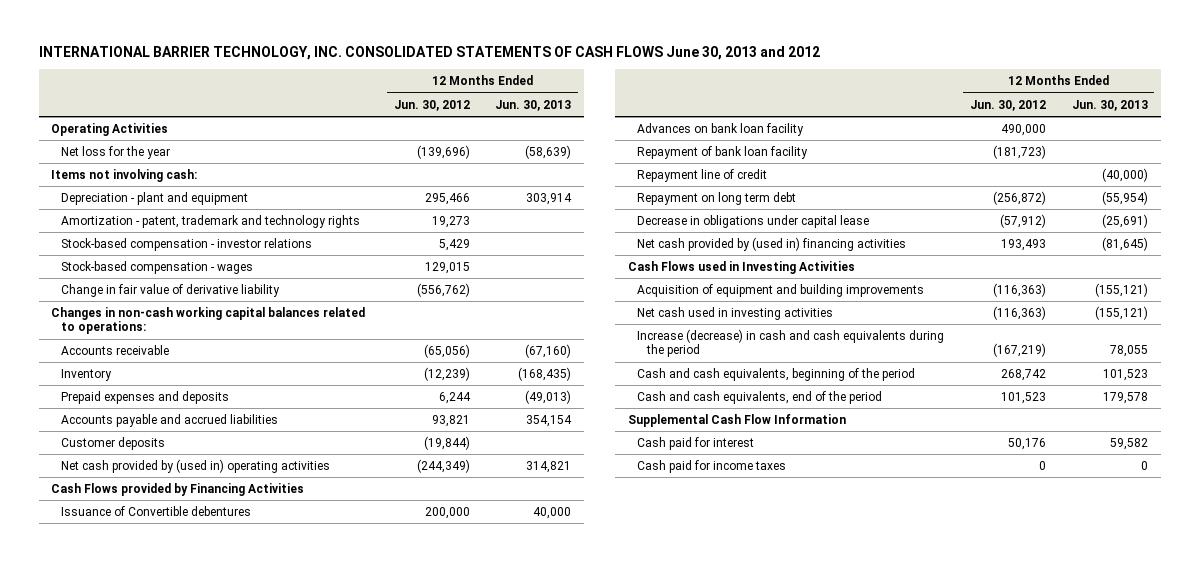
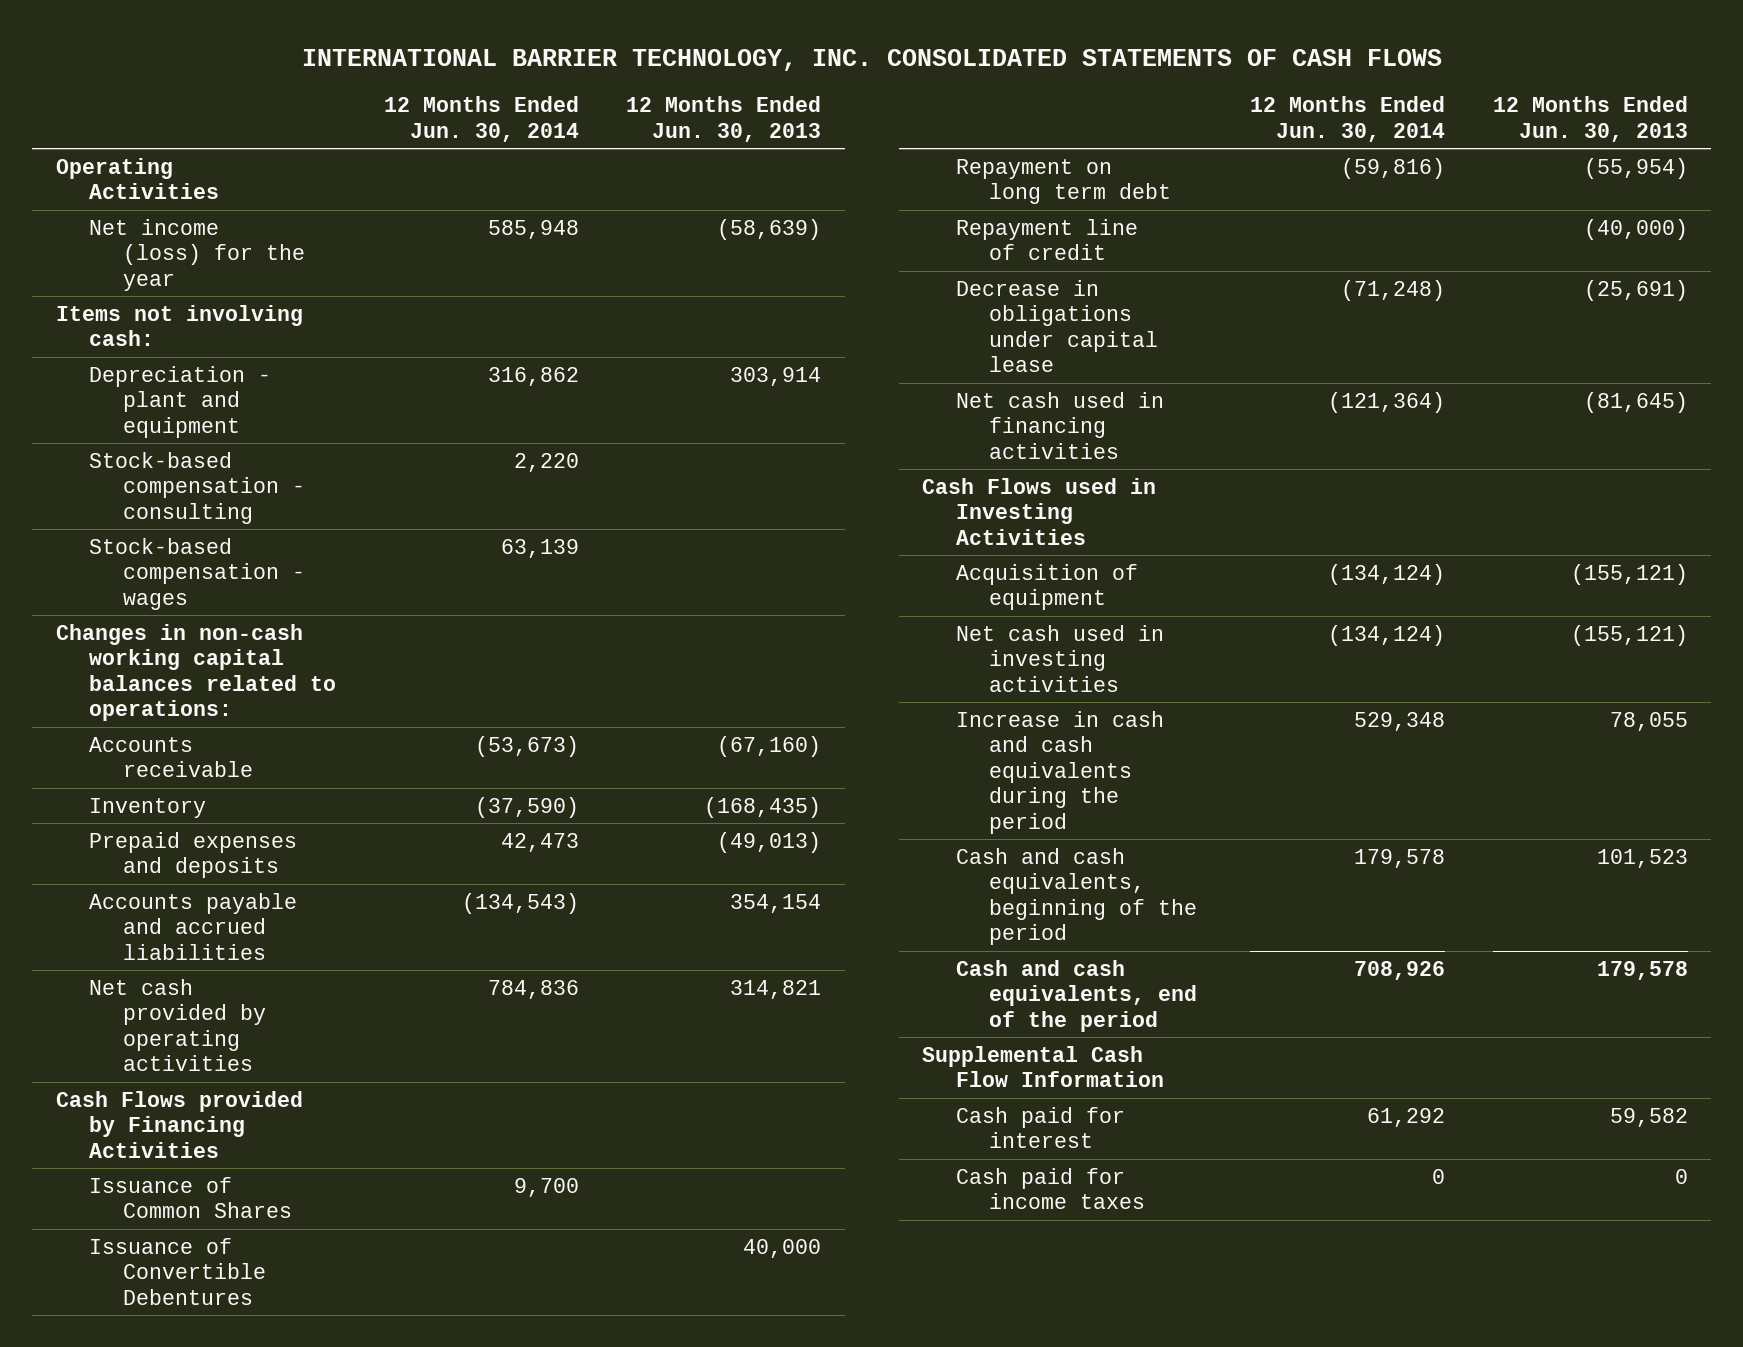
- INTERNATIONAL BARRIER TECHNOLOGY, INC. CONSOLIDATED STATEMENTS OF CASH FLOWS June 30, 2013 and 2012
+ INTERNATIONAL BARRIER TECHNOLOGY, INC. CONSOLIDATED STATEMENTS OF CASH FLOWS
- | 12 Months Ended Jun. 30, 2012 | 12 Months Ended Jun. 30, 2013
+ | 12 Months Ended Jun. 30, 2014 | 12 Months Ended Jun. 30, 2013
- Net loss for the year | (139,696) | (58,639)
+ Net income (loss) for the year | 585,948 | (58,639)
- Amortization - patent, trademark and technology rights | 19,273 |
- Stock-based compensation - investor relations | 5,429 |
+ Stock-based compensation - consulting | 2,220 |
- Change in fair value of derivative liability | (556,762) |
- Customer deposits | (19,844) |
- Net cash provided by (used in) operating activities | (244,349) | 314,821
+ Net cash provided by operating activities | 784,836 | 314,821
- Issuance of Convertible debentures | 200,000 | 40,000
- Advances on bank loan facility | 490,000 |
- Repayment of bank loan facility | (181,723) |
+ Issuance of Common Shares | 9,700 |
+ Issuance of Convertible Debentures | | 40,000
moved down: Repayment line of credit | | (40,000)
- Net cash provided by (used in) financing activities | 193,493 | (81,645)
+ Net cash used in financing activities | (121,364) | (81,645)
- Acquisition of equipment and building improvements | (116,363) | (155,121)
+ Acquisition of equipment | (134,124) | (155,121)
- Increase (decrease) in cash and cash equivalents during the period | (167,219) | 78,055
+ Increase in cash and cash equivalents during the period | 529,348 | 78,055

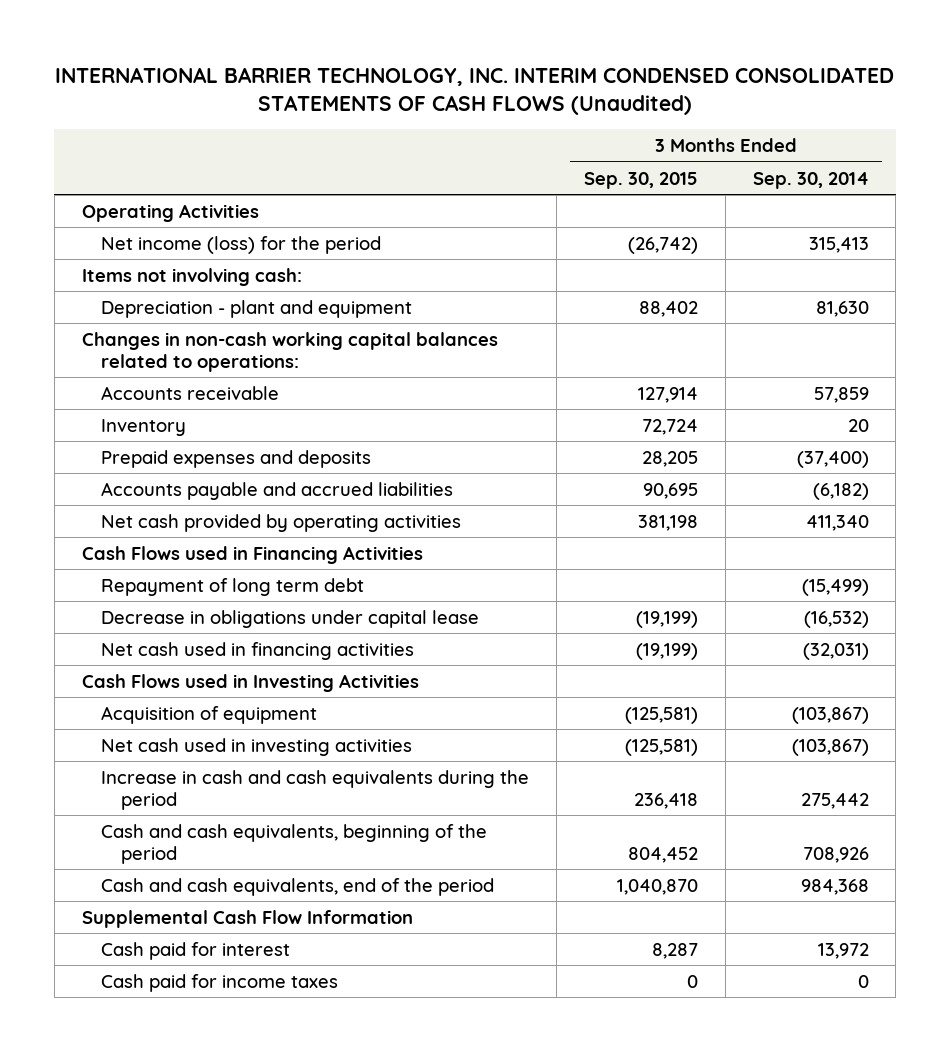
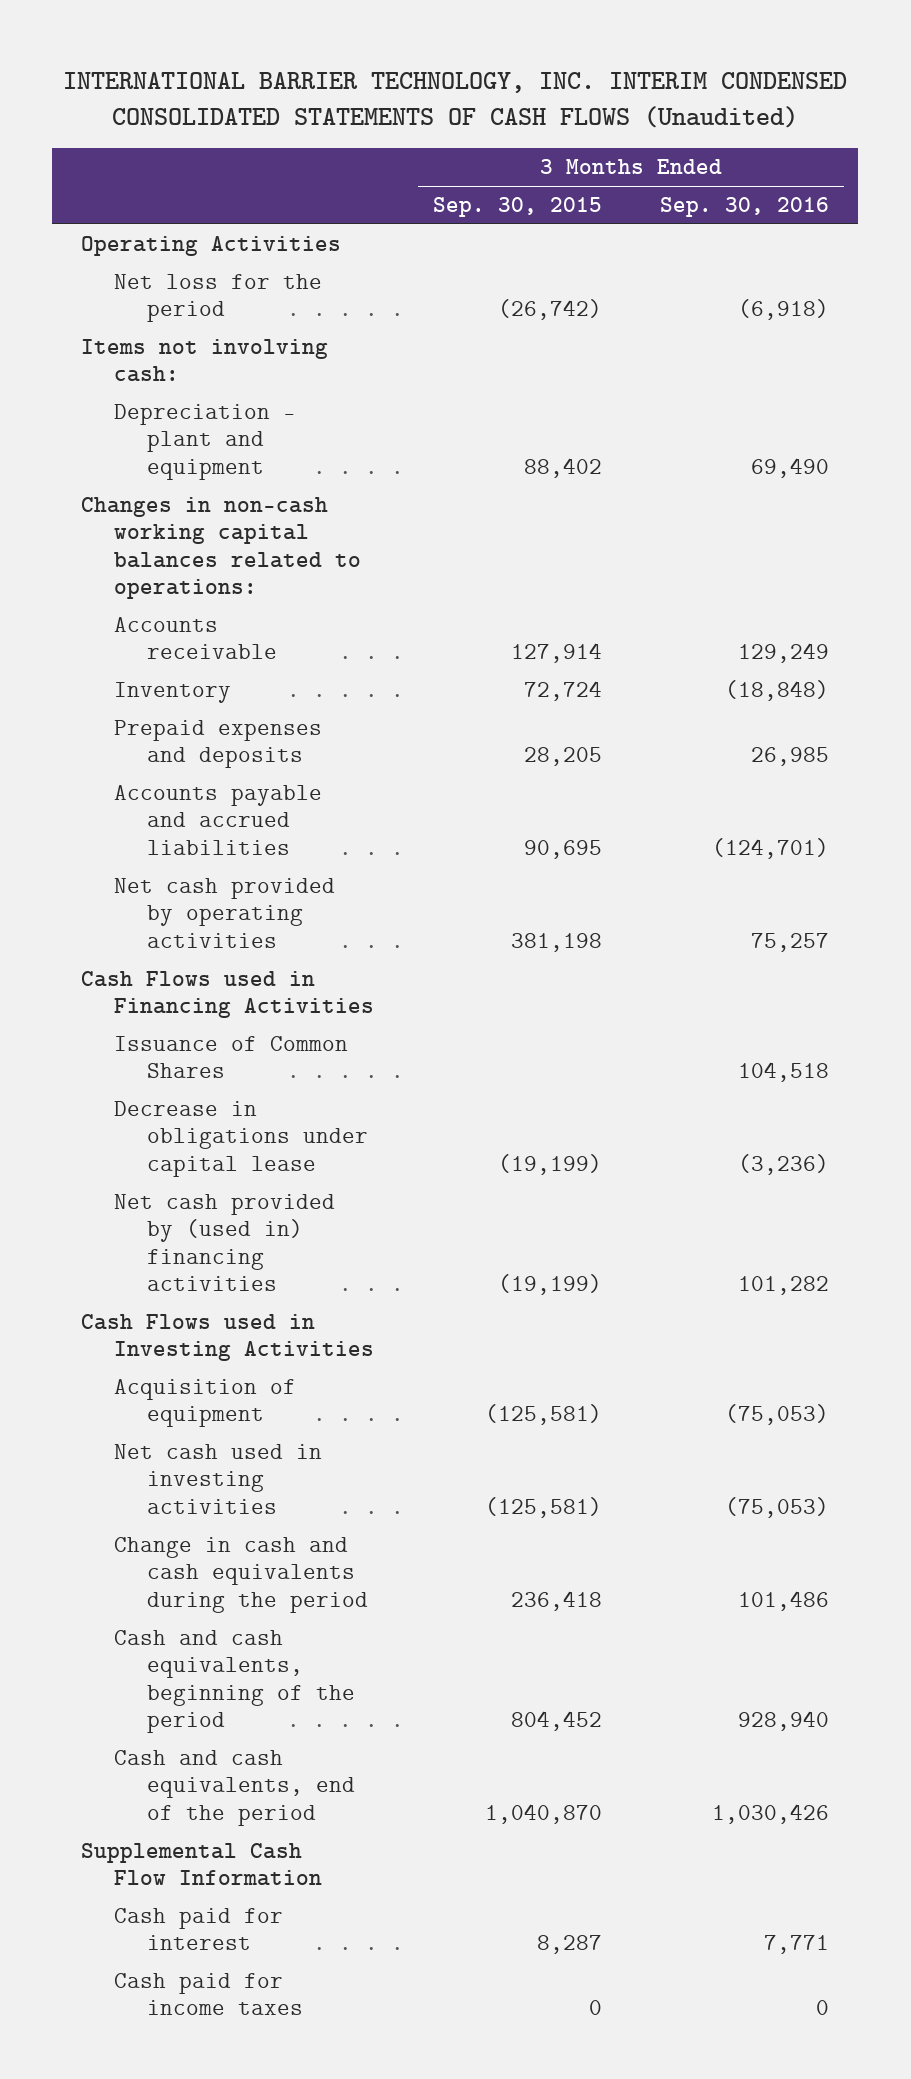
- | 3 Months Ended Sep. 30, 2015 | 3 Months Ended Sep. 30, 2014
+ | 3 Months Ended Sep. 30, 2015 | 3 Months Ended Sep. 30, 2016
- Net income (loss) for the period | (26,742) | 315,413
+ Net loss for the period | (26,742) | (6,918)
- Repayment of long term debt | | (15,499)
+ Issuance of Common Shares | | 104,518
- Net cash used in financing activities | (19,199) | (32,031)
+ Net cash provided by (used in) financing activities | (19,199) | 101,282
- Increase in cash and cash equivalents during the period | 236,418 | 275,442
+ Change in cash and cash equivalents during the period | 236,418 | 101,486

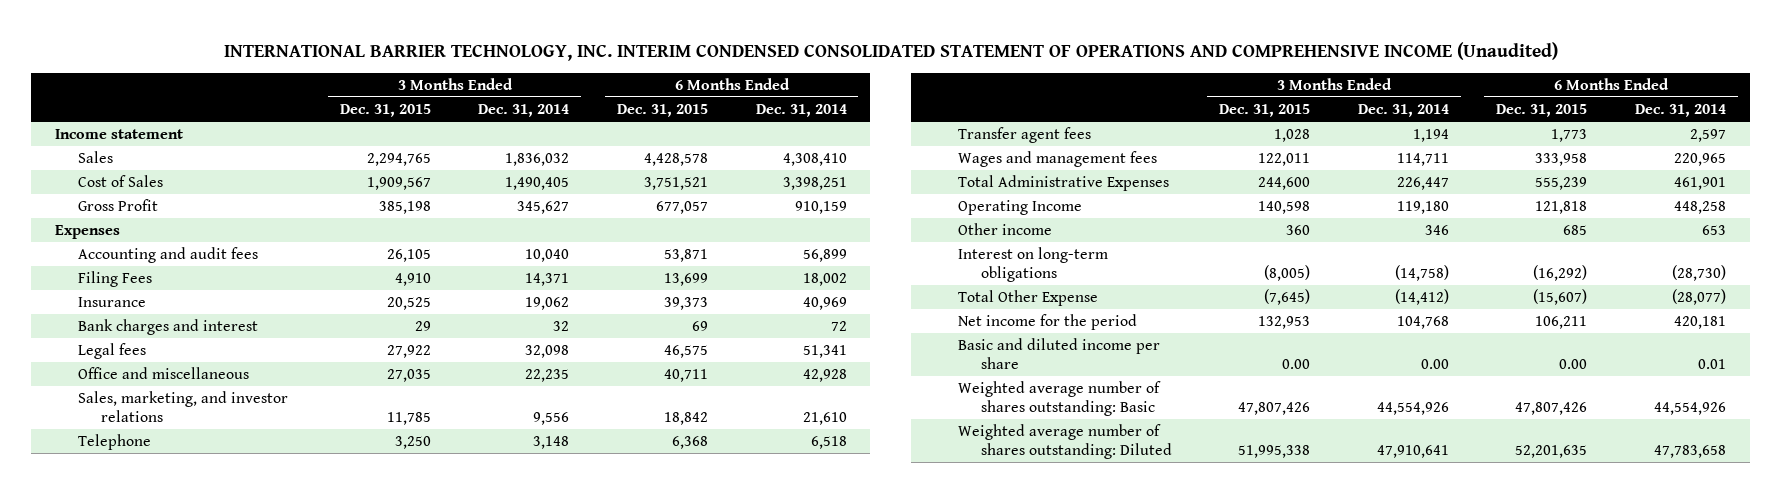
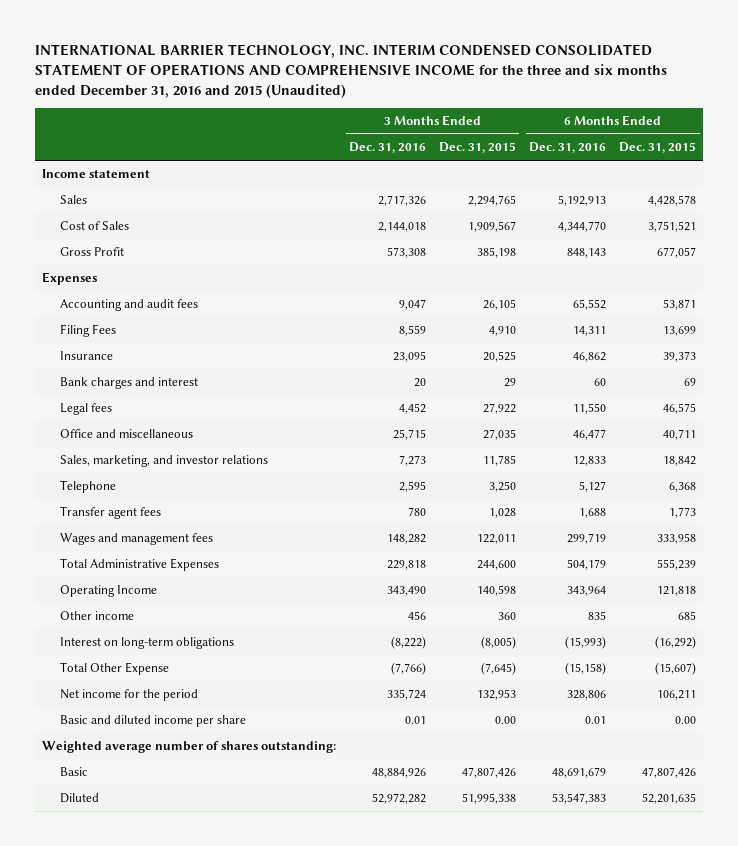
- INTERNATIONAL BARRIER TECHNOLOGY, INC. INTERIM CONDENSED CONSOLIDATED STATEMENT OF OPERATIONS AND COMPREHENSIVE INCOME (Unaudited)
+ INTERNATIONAL BARRIER TECHNOLOGY, INC. INTERIM CONDENSED CONSOLIDATED STATEMENT OF OPERATIONS AND COMPREHENSIVE INCOME for the three and six months ended December 31, 2016 and 2015 (Unaudited)
- | 3 Months Ended Dec. 31, 2015 | 3 Months Ended Dec. 31, 2014 | 6 Months Ended Dec. 31, 2015 | 6 Months Ended Dec. 31, 2014
+ | 3 Months Ended Dec. 31, 2016 | 3 Months Ended Dec. 31, 2015 | 6 Months Ended Dec. 31, 2016 | 6 Months Ended Dec. 31, 2015
- Weighted average number of shares outstanding: Basic | 47,807,426 | 44,554,926 | 47,807,426 | 44,554,926
- Weighted average number of shares outstanding: Diluted | 51,995,338 | 47,910,641 | 52,201,635 | 47,783,658
+ Weighted average number of shares outstanding:
+ Basic | 48,884,926 | 47,807,426 | 48,691,679 | 47,807,426
+ Diluted | 52,972,282 | 51,995,338 | 53,547,383 | 52,201,635

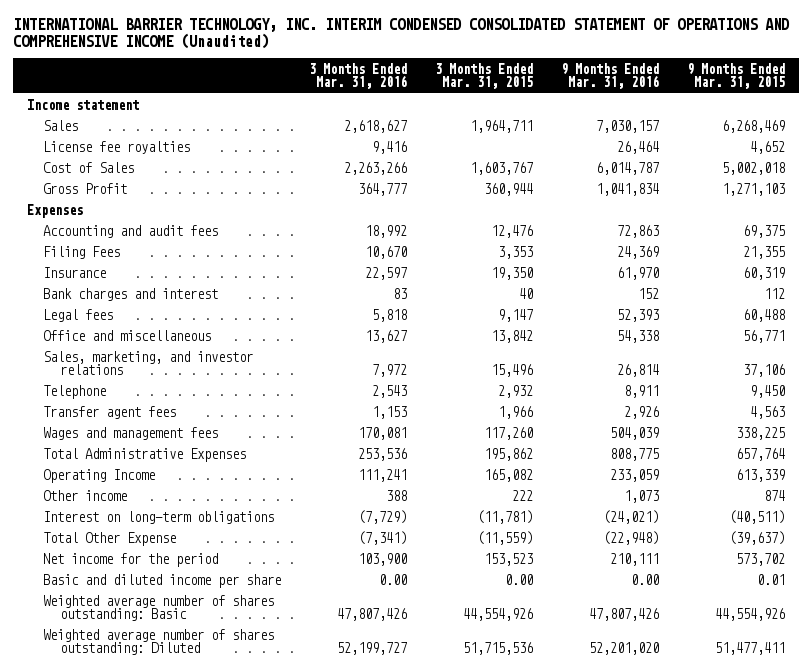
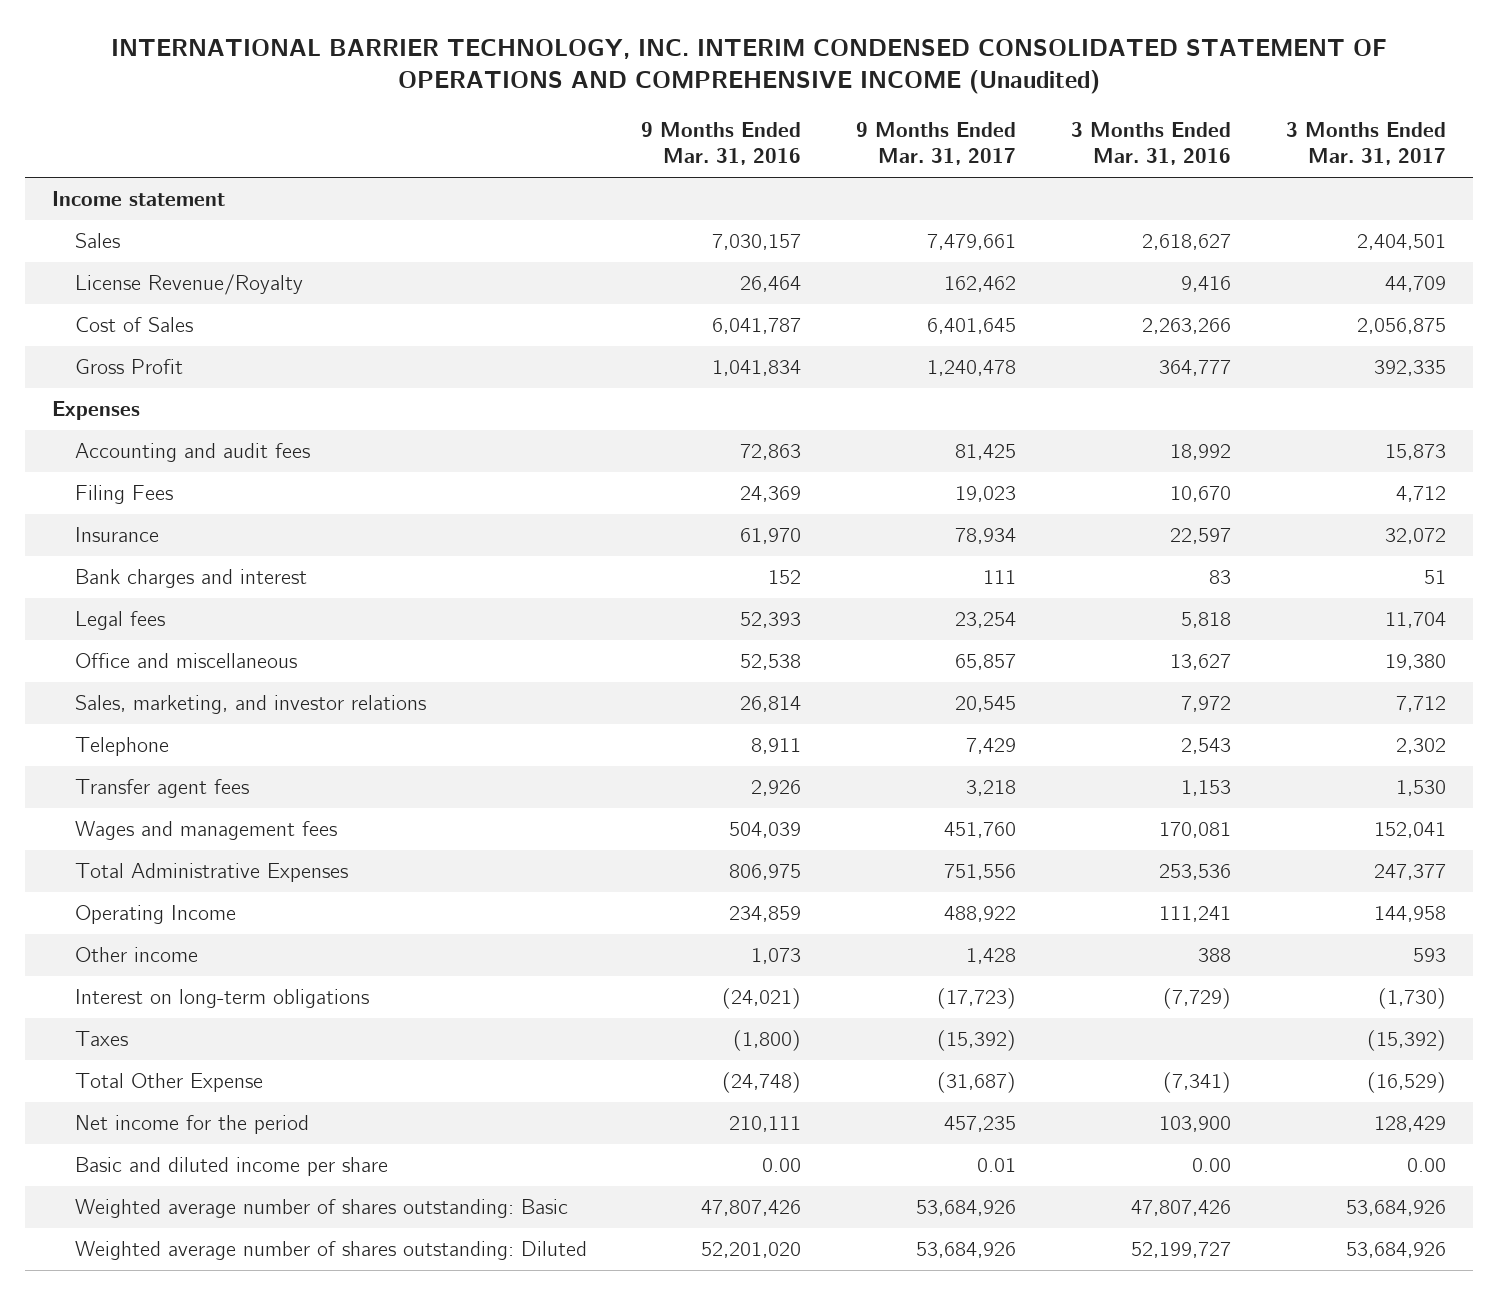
- | 3 Months Ended Mar. 31, 2016 | 3 Months Ended Mar. 31, 2015 | 9 Months Ended Mar. 31, 2016 | 9 Months Ended Mar. 31, 2015
+ | 9 Months Ended Mar. 31, 2016 | 9 Months Ended Mar. 31, 2017 | 3 Months Ended Mar. 31, 2016 | 3 Months Ended Mar. 31, 2017
- License fee royalties | 9,416 | | 26,464 | 4,652
- Cost of Sales | 2,263,266 | 1,603,767 | 6,014,787 | 5,002,018
+ License Revenue/Royalty | 26,464 | 162,462 | 9,416 | 44,709
+ Cost of Sales | 6,041,787 | 6,401,645 | 2,263,266 | 2,056,875
- Office and miscellaneous | 13,627 | 13,842 | 54,338 | 56,771
+ Office and miscellaneous | 52,538 | 65,857 | 13,627 | 19,380
- Total Administrative Expenses | 253,536 | 195,862 | 808,775 | 657,764
- Operating Income | 111,241 | 165,082 | 233,059 | 613,339
+ Total Administrative Expenses | 806,975 | 751,556 | 253,536 | 247,377
+ Operating Income | 234,859 | 488,922 | 111,241 | 144,958
- Total Other Expense | (7,341) | (11,559) | (22,948) | (39,637)
+ Taxes | (1,800) | (15,392) | | (15,392)
+ Total Other Expense | (24,748) | (31,687) | (7,341) | (16,529)

